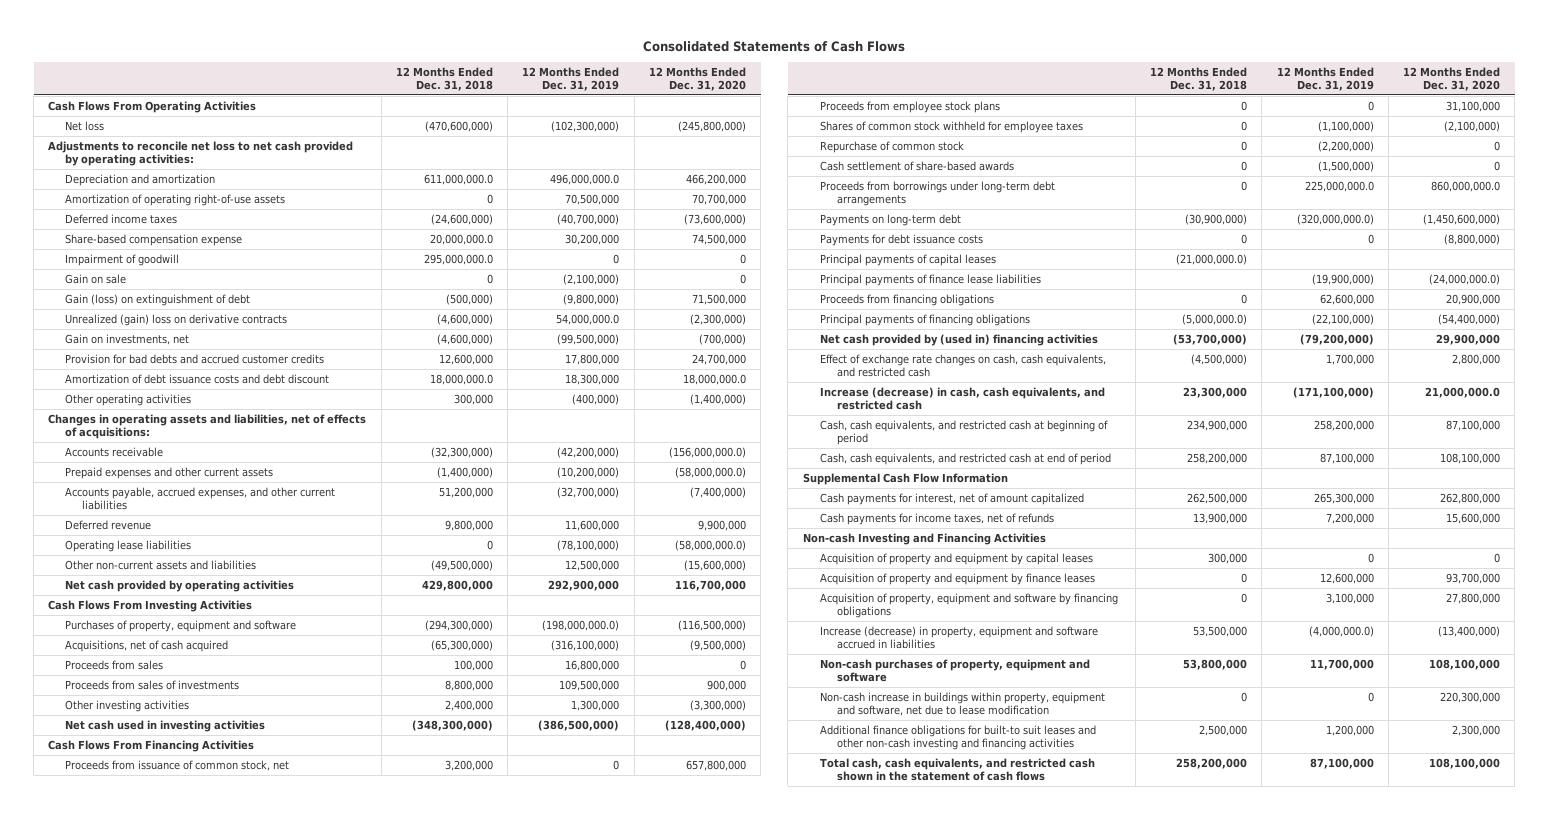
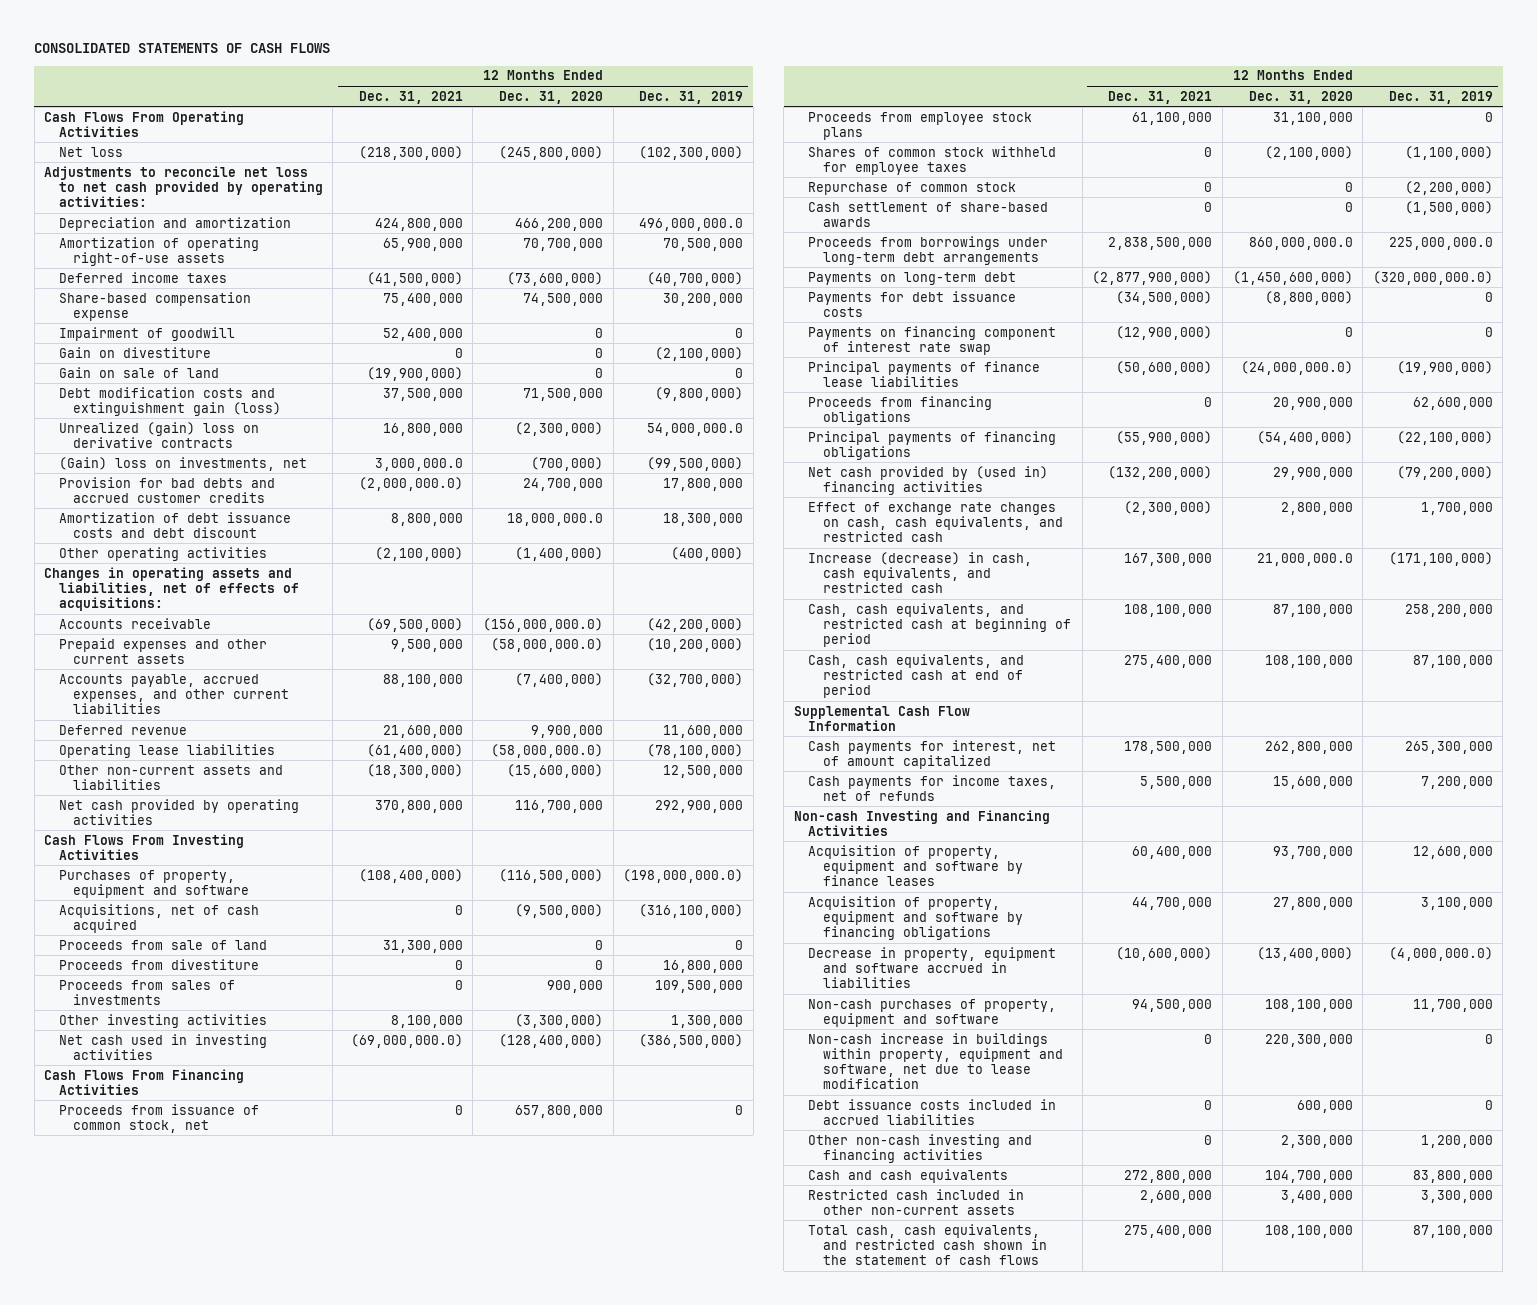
- Consolidated Statements of Cash Flows
+ CONSOLIDATED STATEMENTS OF CASH FLOWS
- | 12 Months Ended Dec. 31, 2018 | 12 Months Ended Dec. 31, 2019 | 12 Months Ended Dec. 31, 2020
+ | 12 Months Ended Dec. 31, 2021 | 12 Months Ended Dec. 31, 2020 | 12 Months Ended Dec. 31, 2019
- Gain on sale | 0 | (2,100,000) | 0
- Gain (loss) on extinguishment of debt | (500,000) | (9,800,000) | 71,500,000
+ Gain on divestiture | 0 | 0 | (2,100,000)
+ Gain on sale of land | (19,900,000) | 0 | 0
+ Debt modification costs and extinguishment gain (loss) | 37,500,000 | 71,500,000 | (9,800,000)
- Gain on investments, net | (4,600,000) | (99,500,000) | (700,000)
+ (Gain) loss on investments, net | 3,000,000.0 | (700,000) | (99,500,000)
- Proceeds from sales | 100,000 | 16,800,000 | 0
+ Proceeds from sale of land | 31,300,000 | 0 | 0
+ Proceeds from divestiture | 0 | 0 | 16,800,000
- Principal payments of capital leases | (21,000,000.0) | |
+ Payments on financing component of interest rate swap | (12,900,000) | 0 | 0
- Acquisition of property and equipment by capital leases | 300,000 | 0 | 0
- Acquisition of property and equipment by finance leases | 0 | 12,600,000 | 93,700,000
+ Acquisition of property, equipment and software by finance leases | 60,400,000 | 93,700,000 | 12,600,000
- Increase (decrease) in property, equipment and software accrued in liabilities | 53,500,000 | (4,000,000.0) | (13,400,000)
+ Decrease in property, equipment and software accrued in liabilities | (10,600,000) | (13,400,000) | (4,000,000.0)
- Additional finance obligations for built-to suit leases and other non-cash investing and financing activities | 2,500,000 | 1,200,000 | 2,300,000
+ Debt issuance costs included in accrued liabilities | 0 | 600,000 | 0
+ Other non-cash investing and financing activities | 0 | 2,300,000 | 1,200,000
+ Cash and cash equivalents | 272,800,000 | 104,700,000 | 83,800,000
+ Restricted cash included in other non-current assets | 2,600,000 | 3,400,000 | 3,300,000

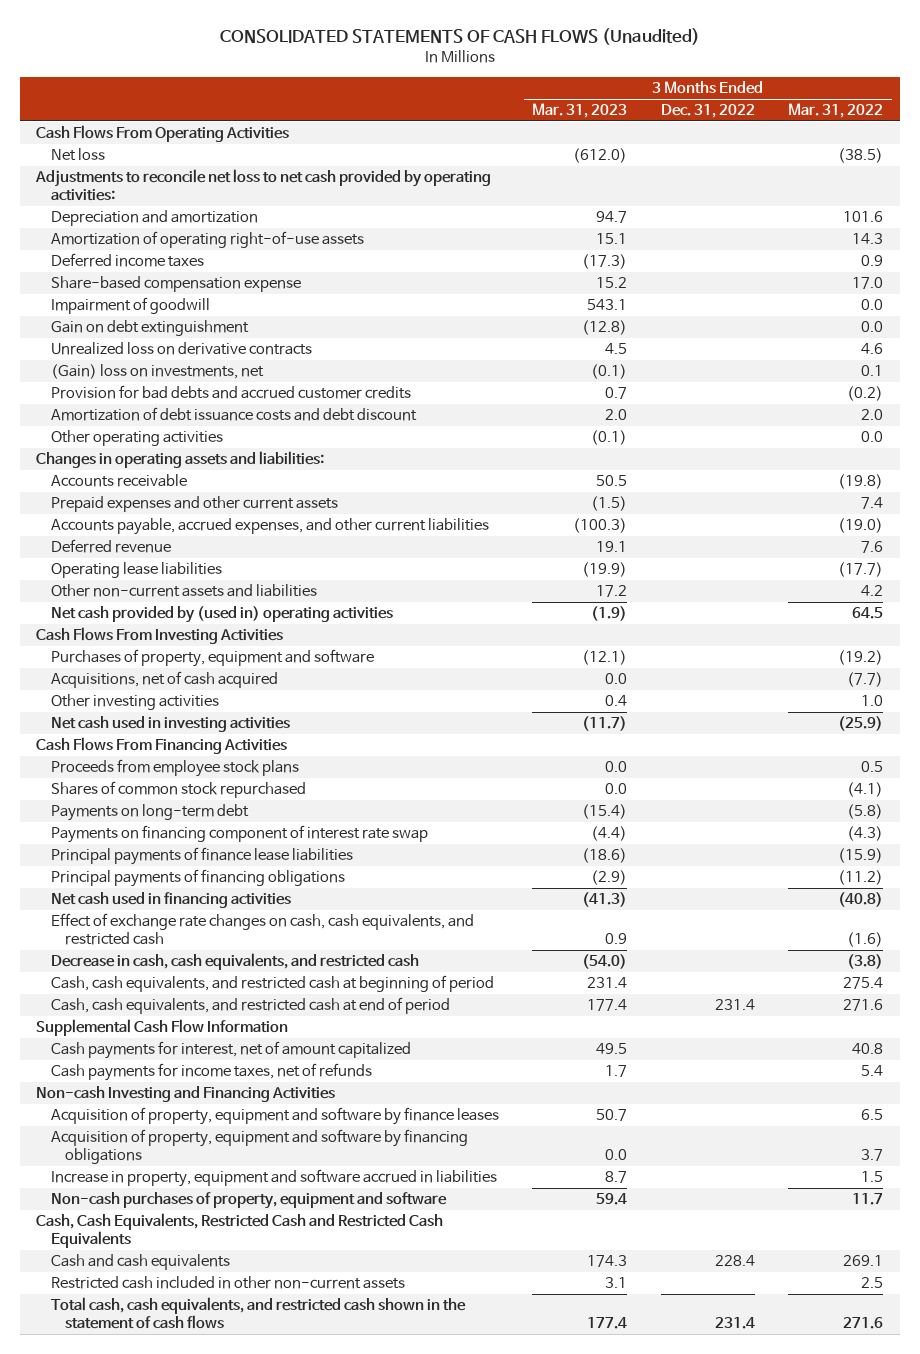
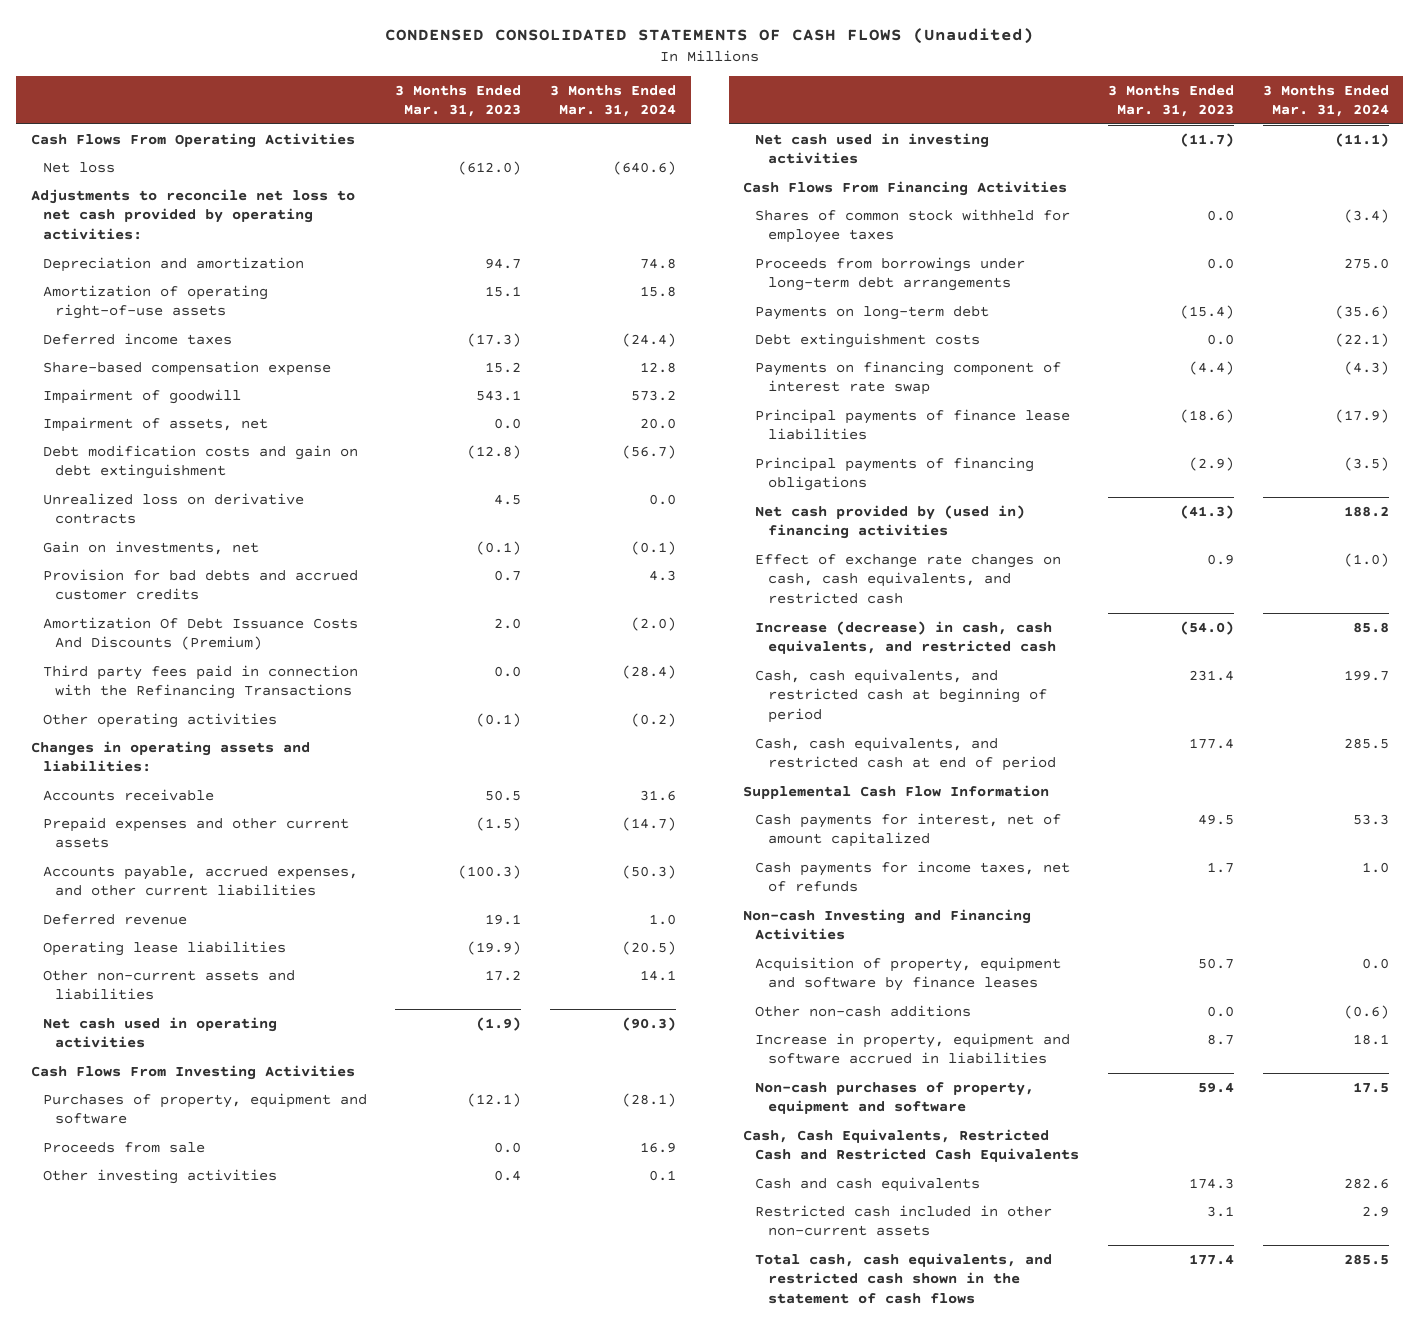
- CONSOLIDATED STATEMENTS OF CASH FLOWS (Unaudited)
+ CONDENSED CONSOLIDATED STATEMENTS OF CASH FLOWS (Unaudited)
- | 3 Months Ended Mar. 31, 2023 | 3 Months Ended Dec. 31, 2022 | 3 Months Ended Mar. 31, 2022
+ | 3 Months Ended Mar. 31, 2023 | 3 Months Ended Mar. 31, 2024
- Gain on debt extinguishment | (12.8) | | 0.0
+ Impairment of assets, net | 0.0 | 20.0
+ Debt modification costs and gain on debt extinguishment | (12.8) | (56.7)
- (Gain) loss on investments, net | (0.1) | | 0.1
+ Gain on investments, net | (0.1) | (0.1)
- Amortization of debt issuance costs and debt discount | 2.0 | | 2.0
+ Amortization Of Debt Issuance Costs And Discounts (Premium) | 2.0 | (2.0)
+ Third party fees paid in connection with the Refinancing Transactions | 0.0 | (28.4)
- Net cash provided by (used in) operating activities | (1.9) | | 64.5
+ Net cash used in operating activities | (1.9) | (90.3)
- Acquisitions, net of cash acquired | 0.0 | | (7.7)
+ Proceeds from sale | 0.0 | 16.9
- Proceeds from employee stock plans | 0.0 | | 0.5
- Shares of common stock repurchased | 0.0 | | (4.1)
+ Shares of common stock withheld for employee taxes | 0.0 | (3.4)
+ Proceeds from borrowings under long-term debt arrangements | 0.0 | 275.0
+ Debt extinguishment costs | 0.0 | (22.1)
- Net cash used in financing activities | (41.3) | | (40.8)
+ Net cash provided by (used in) financing activities | (41.3) | 188.2
- Decrease in cash, cash equivalents, and restricted cash | (54.0) | | (3.8)
+ Increase (decrease) in cash, cash equivalents, and restricted cash | (54.0) | 85.8
- Acquisition of property, equipment and software by financing obligations | 0.0 | | 3.7
+ Other non-cash additions | 0.0 | (0.6)

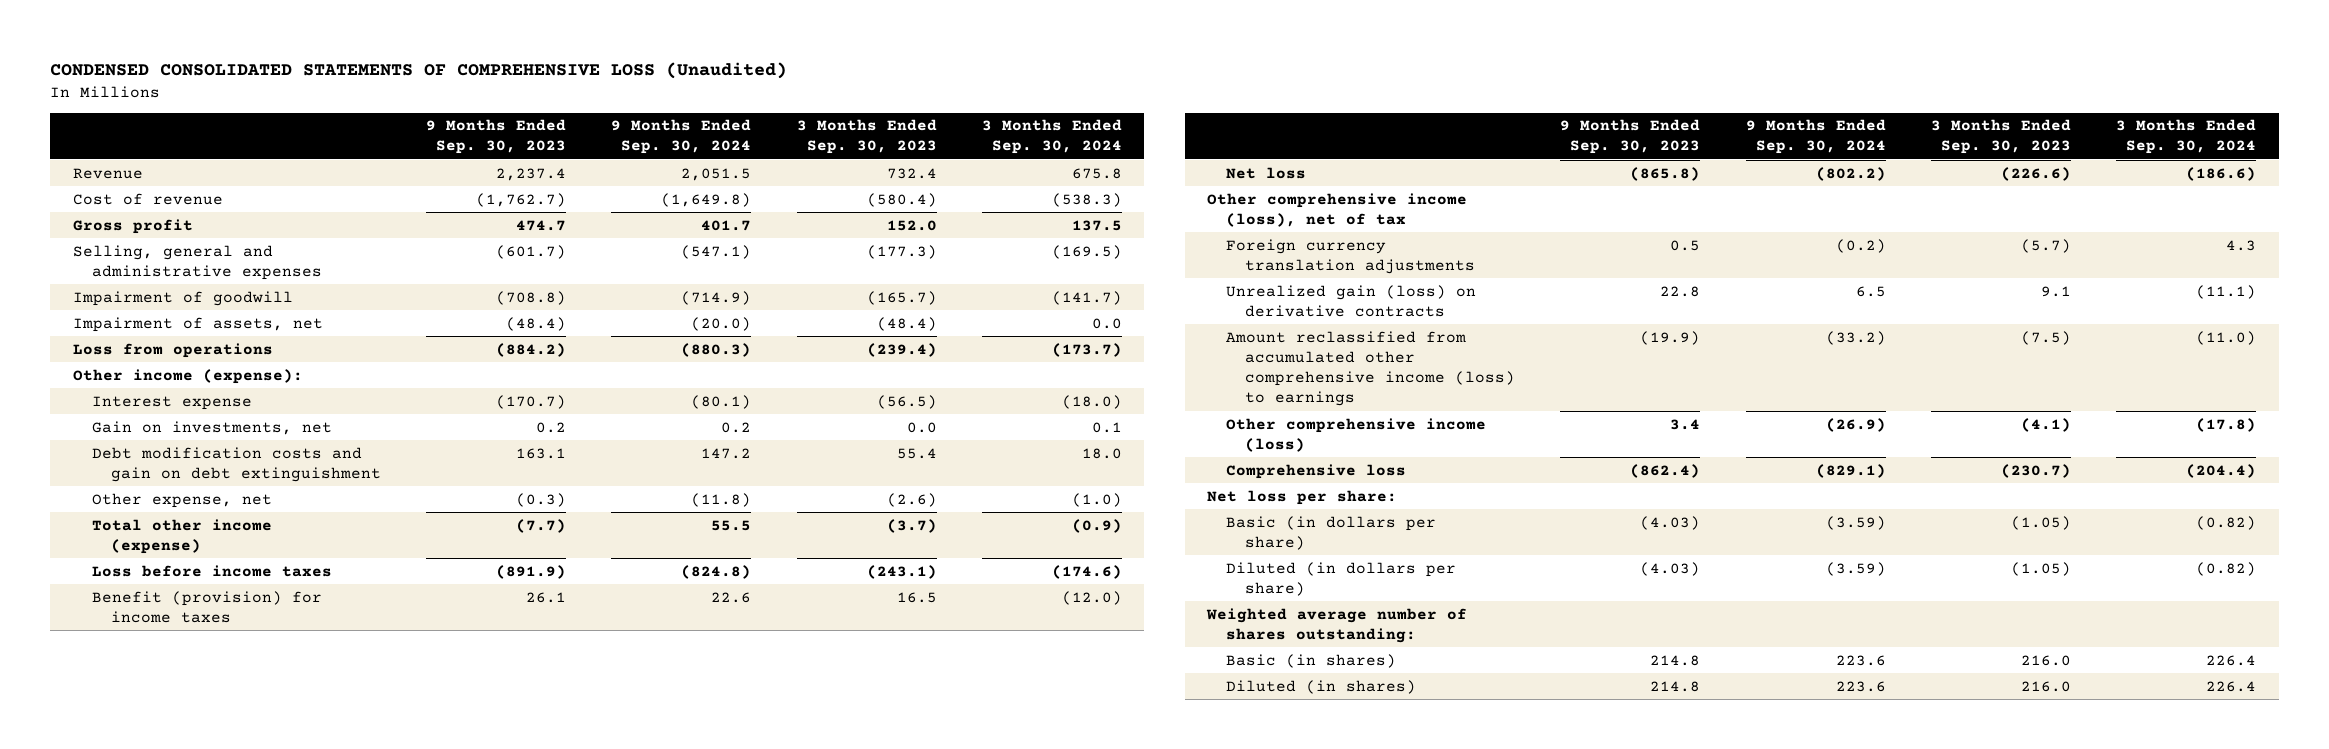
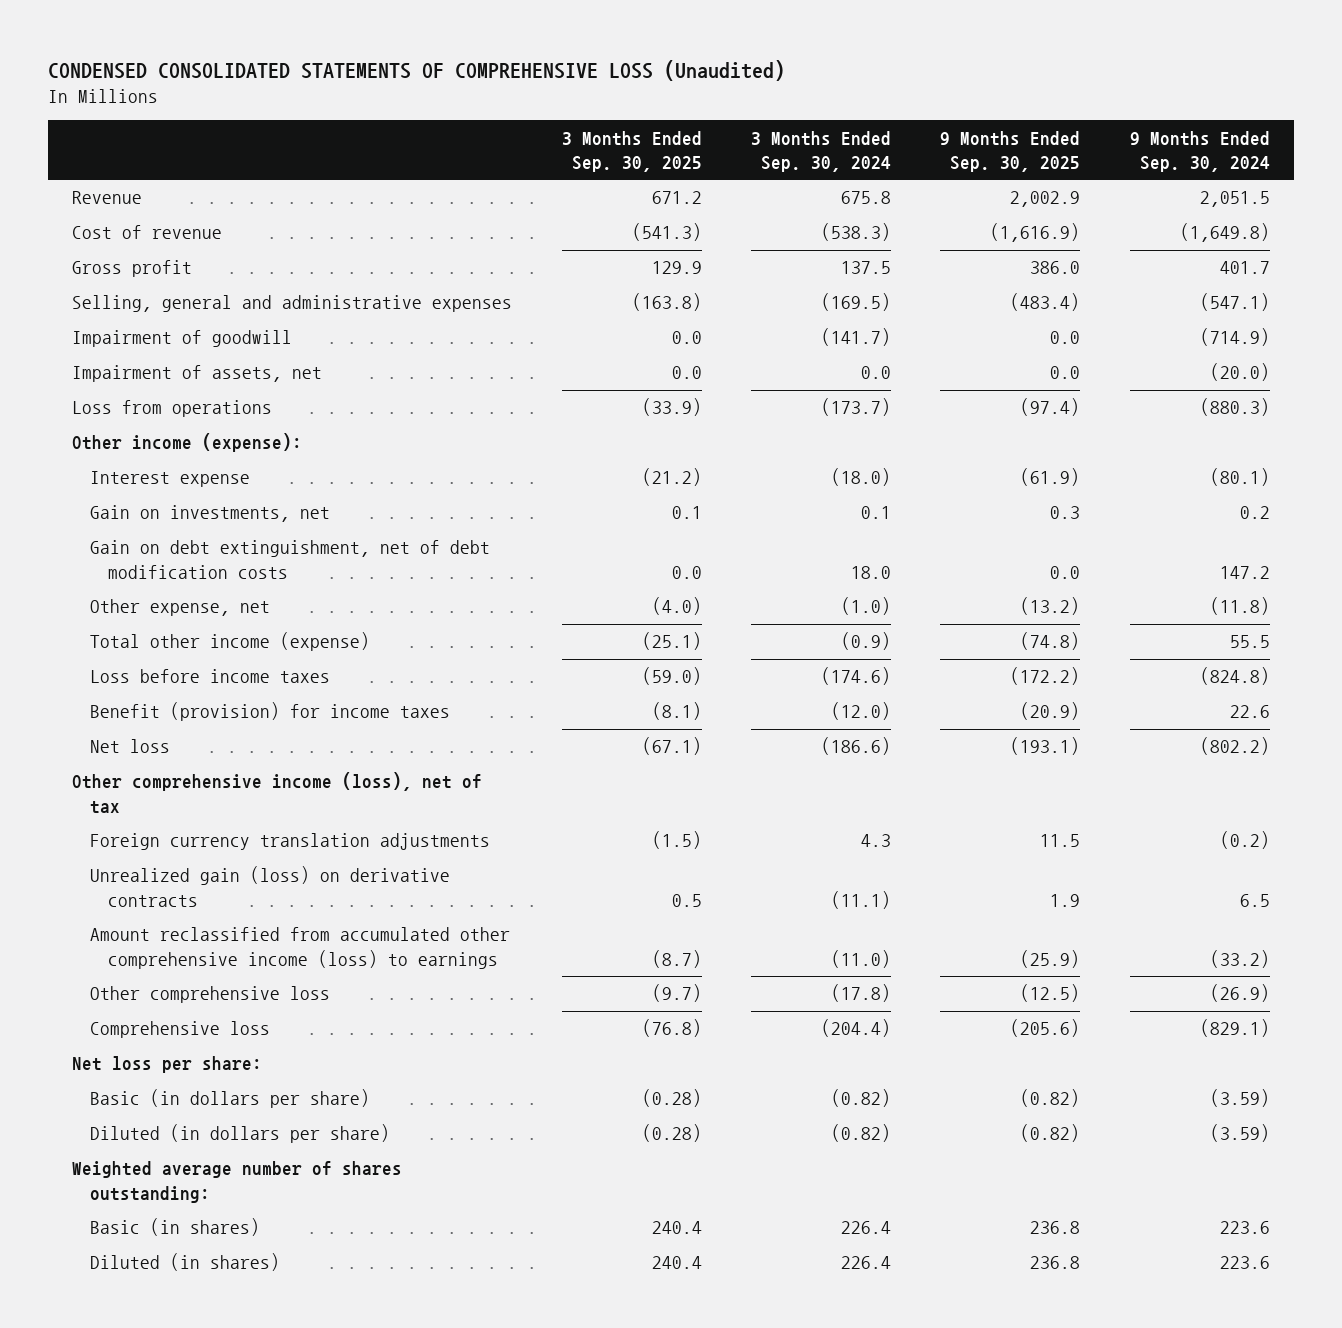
- | 9 Months Ended Sep. 30, 2023 | 9 Months Ended Sep. 30, 2024 | 3 Months Ended Sep. 30, 2023 | 3 Months Ended Sep. 30, 2024
+ | 3 Months Ended Sep. 30, 2025 | 3 Months Ended Sep. 30, 2024 | 9 Months Ended Sep. 30, 2025 | 9 Months Ended Sep. 30, 2024
- Debt modification costs and gain on debt extinguishment | 163.1 | 147.2 | 55.4 | 18.0
+ Gain on debt extinguishment, net of debt modification costs | 0.0 | 18.0 | 0.0 | 147.2
- Other comprehensive income (loss) | 3.4 | (26.9) | (4.1) | (17.8)
+ Other comprehensive loss | (9.7) | (17.8) | (12.5) | (26.9)

